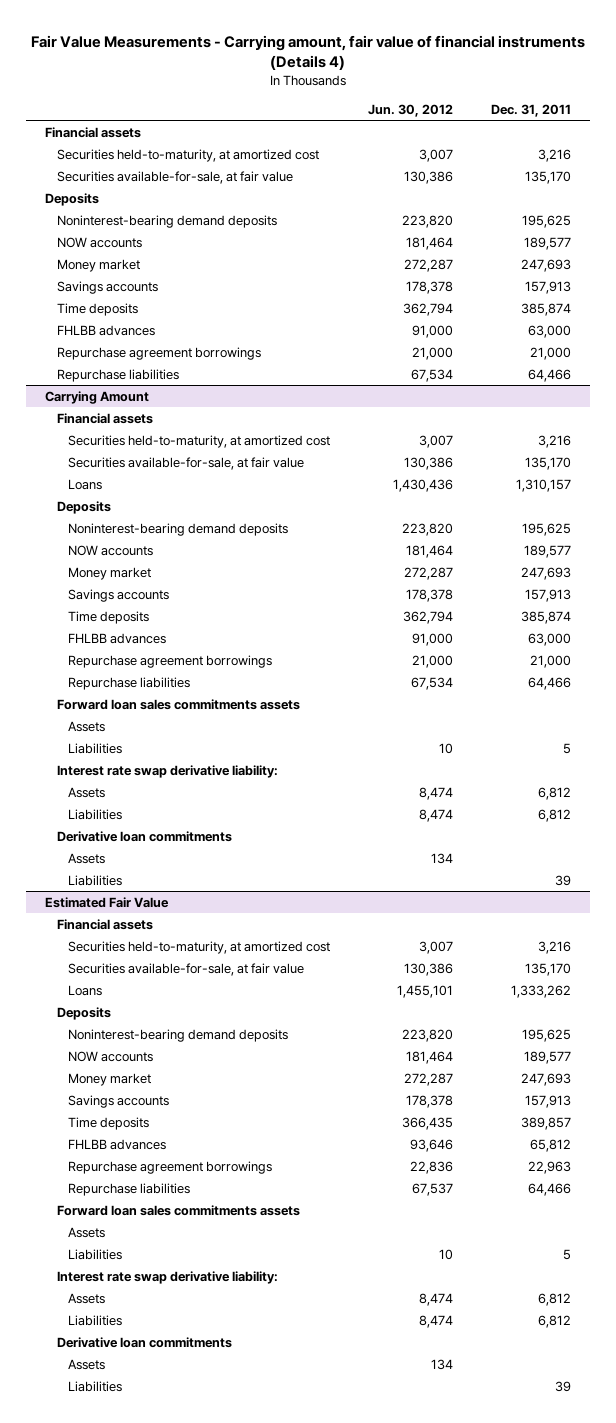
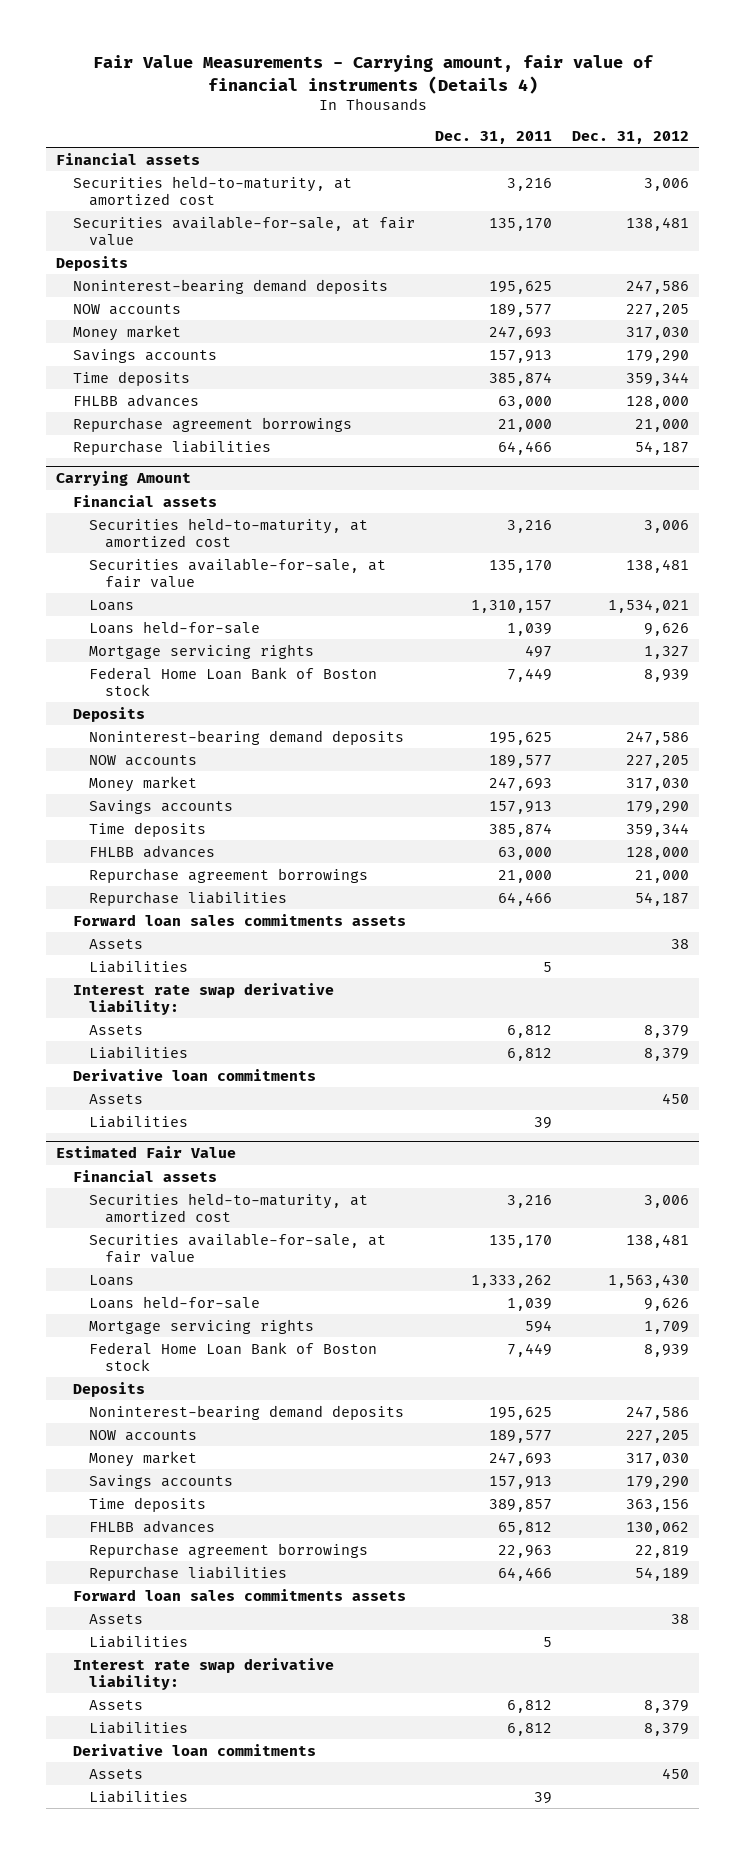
- | Jun. 30, 2012 | Dec. 31, 2011
+ | Dec. 31, 2011 | Dec. 31, 2012
@ Carrying Amount
+ Loans held-for-sale | 1,039 | 9,626
+ Mortgage servicing rights | 497 | 1,327
+ Federal Home Loan Bank of Boston stock | 7,449 | 8,939
@ Estimated Fair Value
+ Loans held-for-sale | 1,039 | 9,626
+ Mortgage servicing rights | 594 | 1,709
+ Federal Home Loan Bank of Boston stock | 7,449 | 8,939

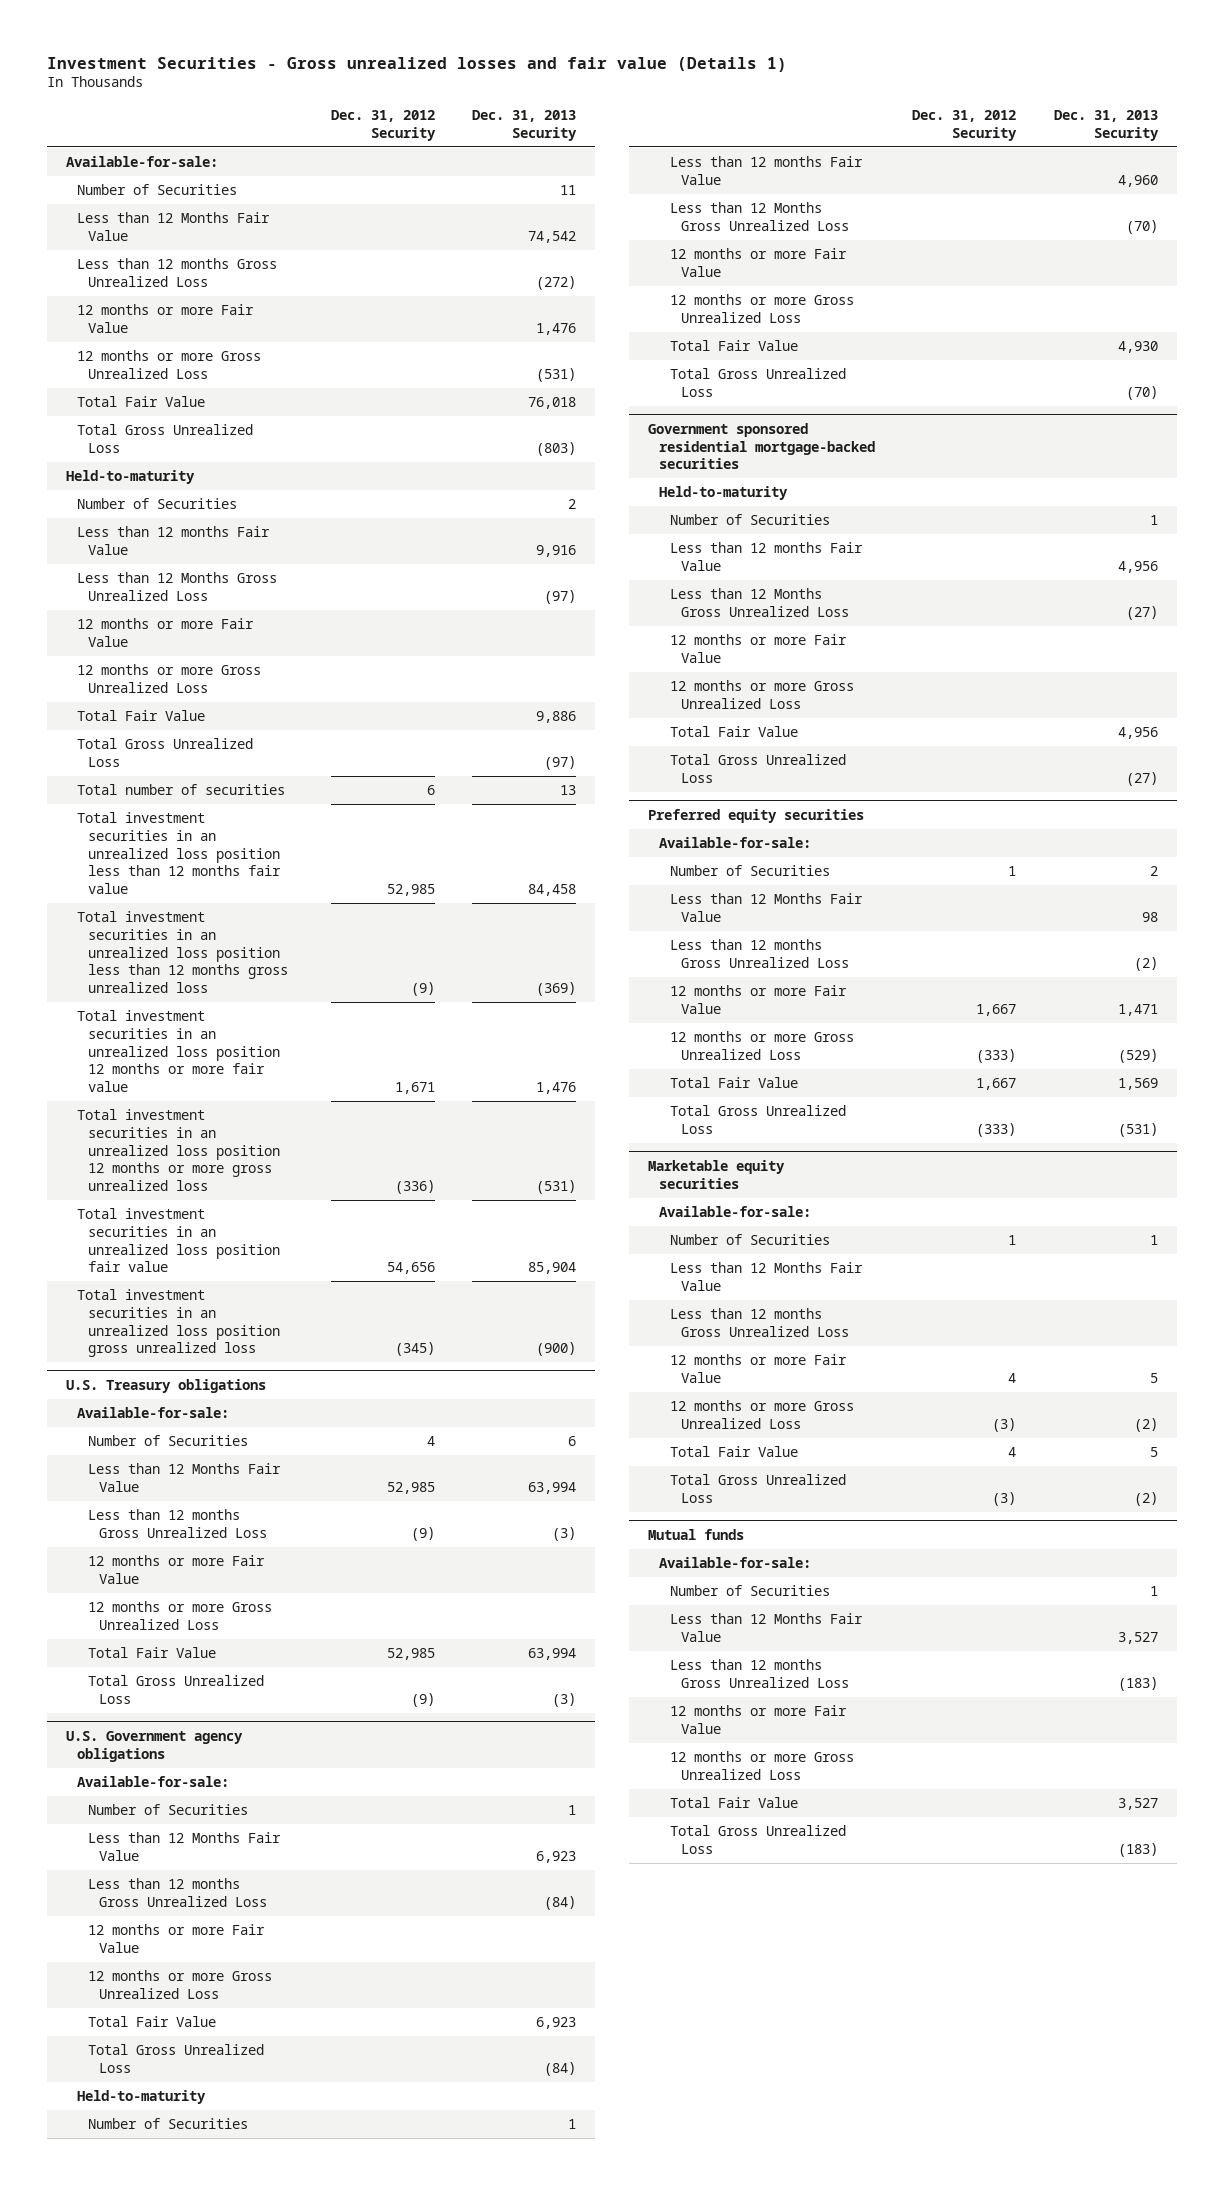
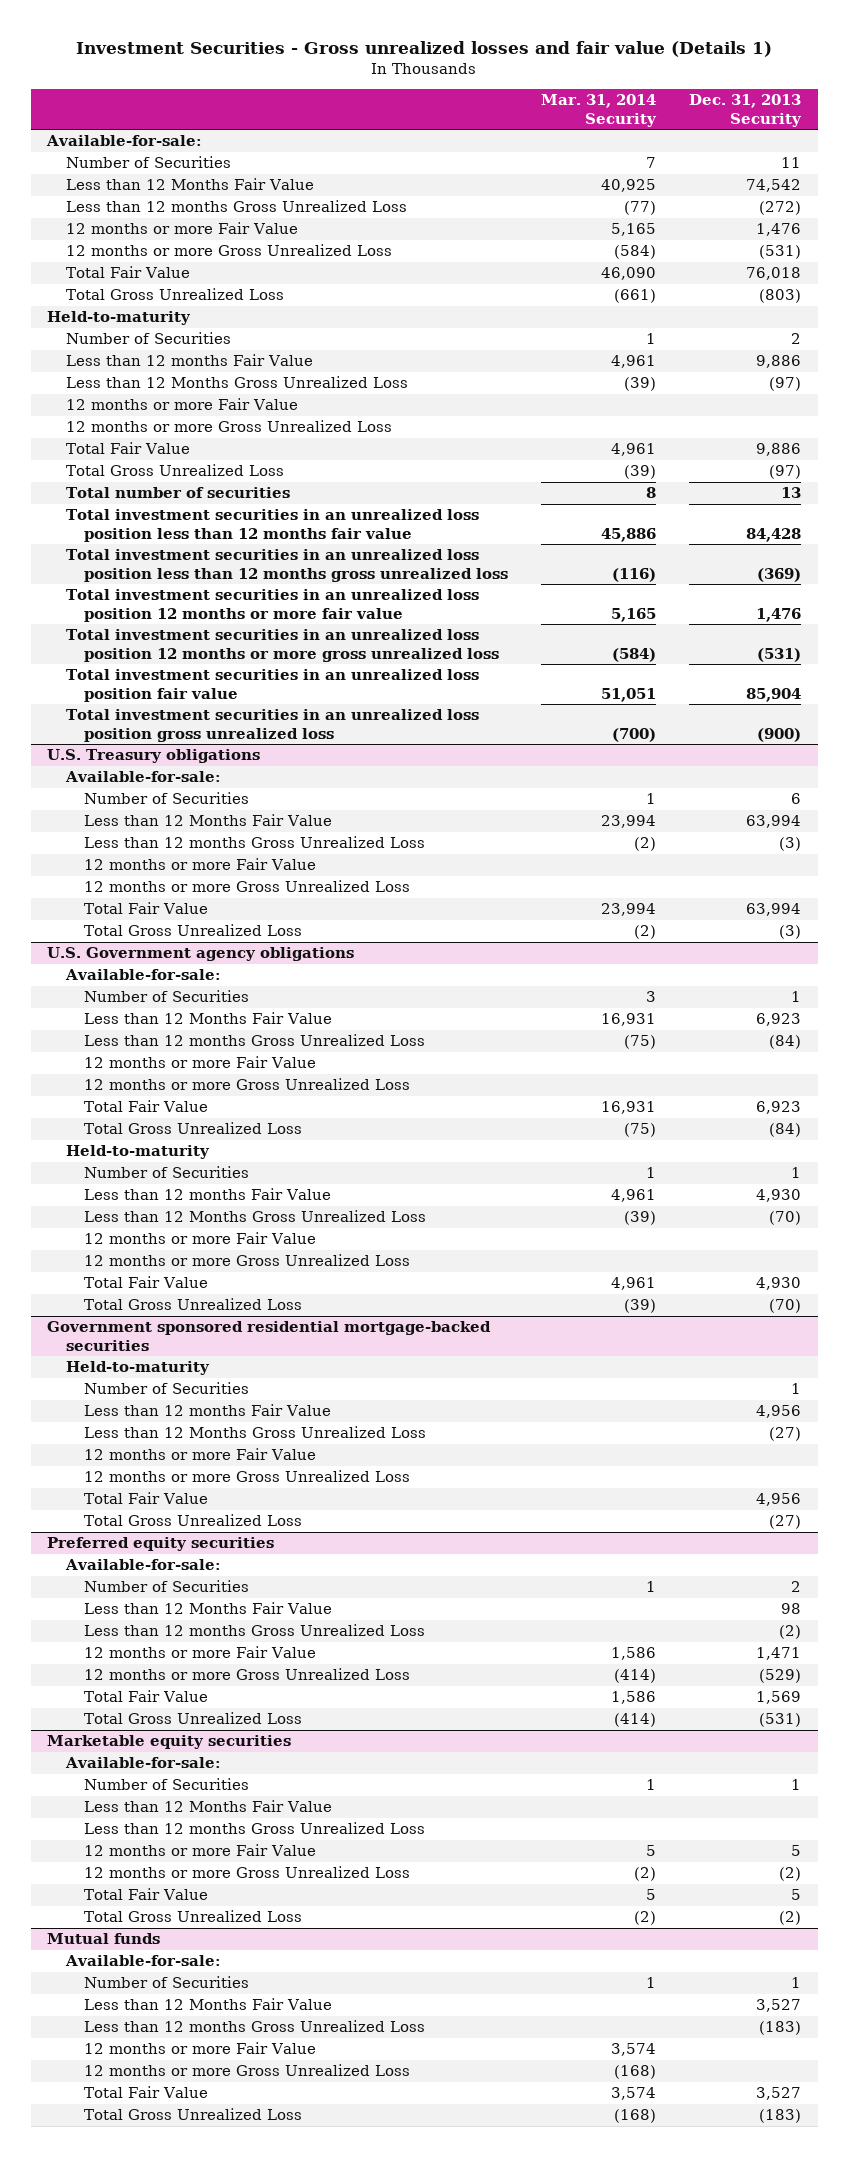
- | Dec. 31, 2012 Security | Dec. 31, 2013 Security
+ | Mar. 31, 2014 Security | Dec. 31, 2013 Security
- Less than 12 months Fair Value | | 9,916
+ Less than 12 months Fair Value | 4,961 | 9,886
- Total investment securities in an unrealized loss position less than 12 months fair value | 52,985 | 84,458
+ Total investment securities in an unrealized loss position less than 12 months fair value | 45,886 | 84,428
@ U.S. Government agency obligations
- Less than 12 months Fair Value | | 4,960
+ Less than 12 months Fair Value | 4,961 | 4,930

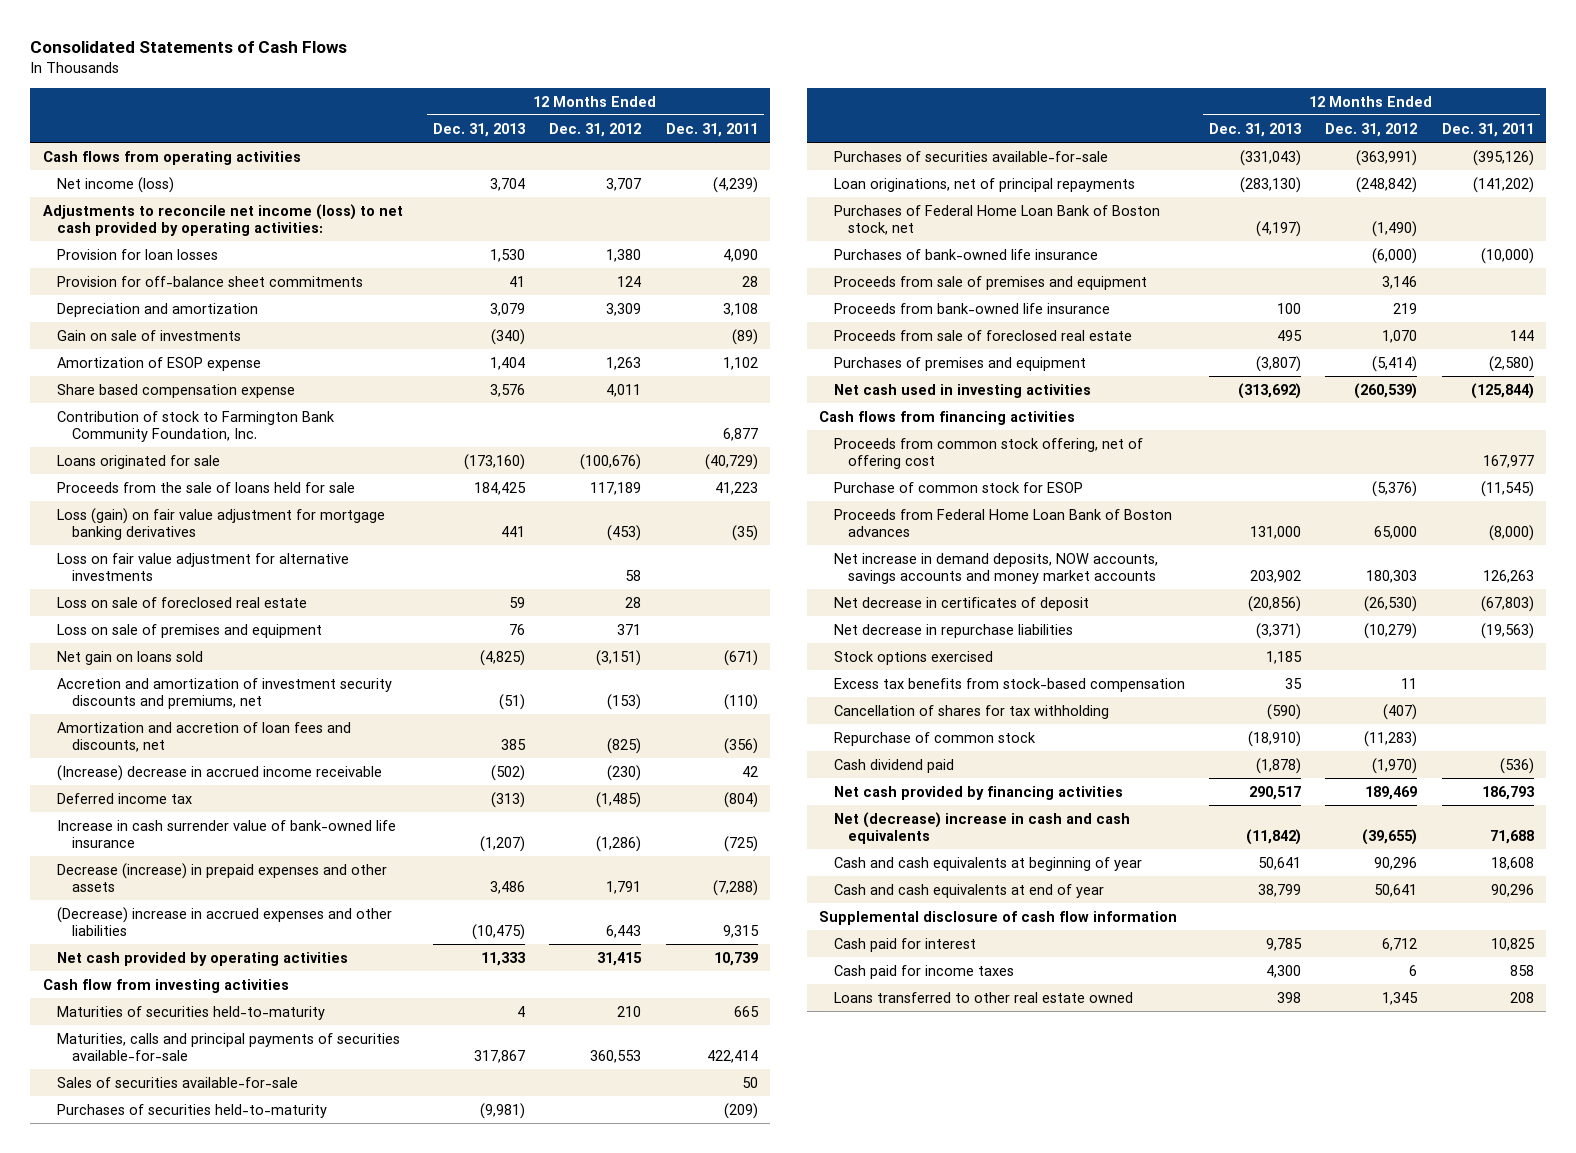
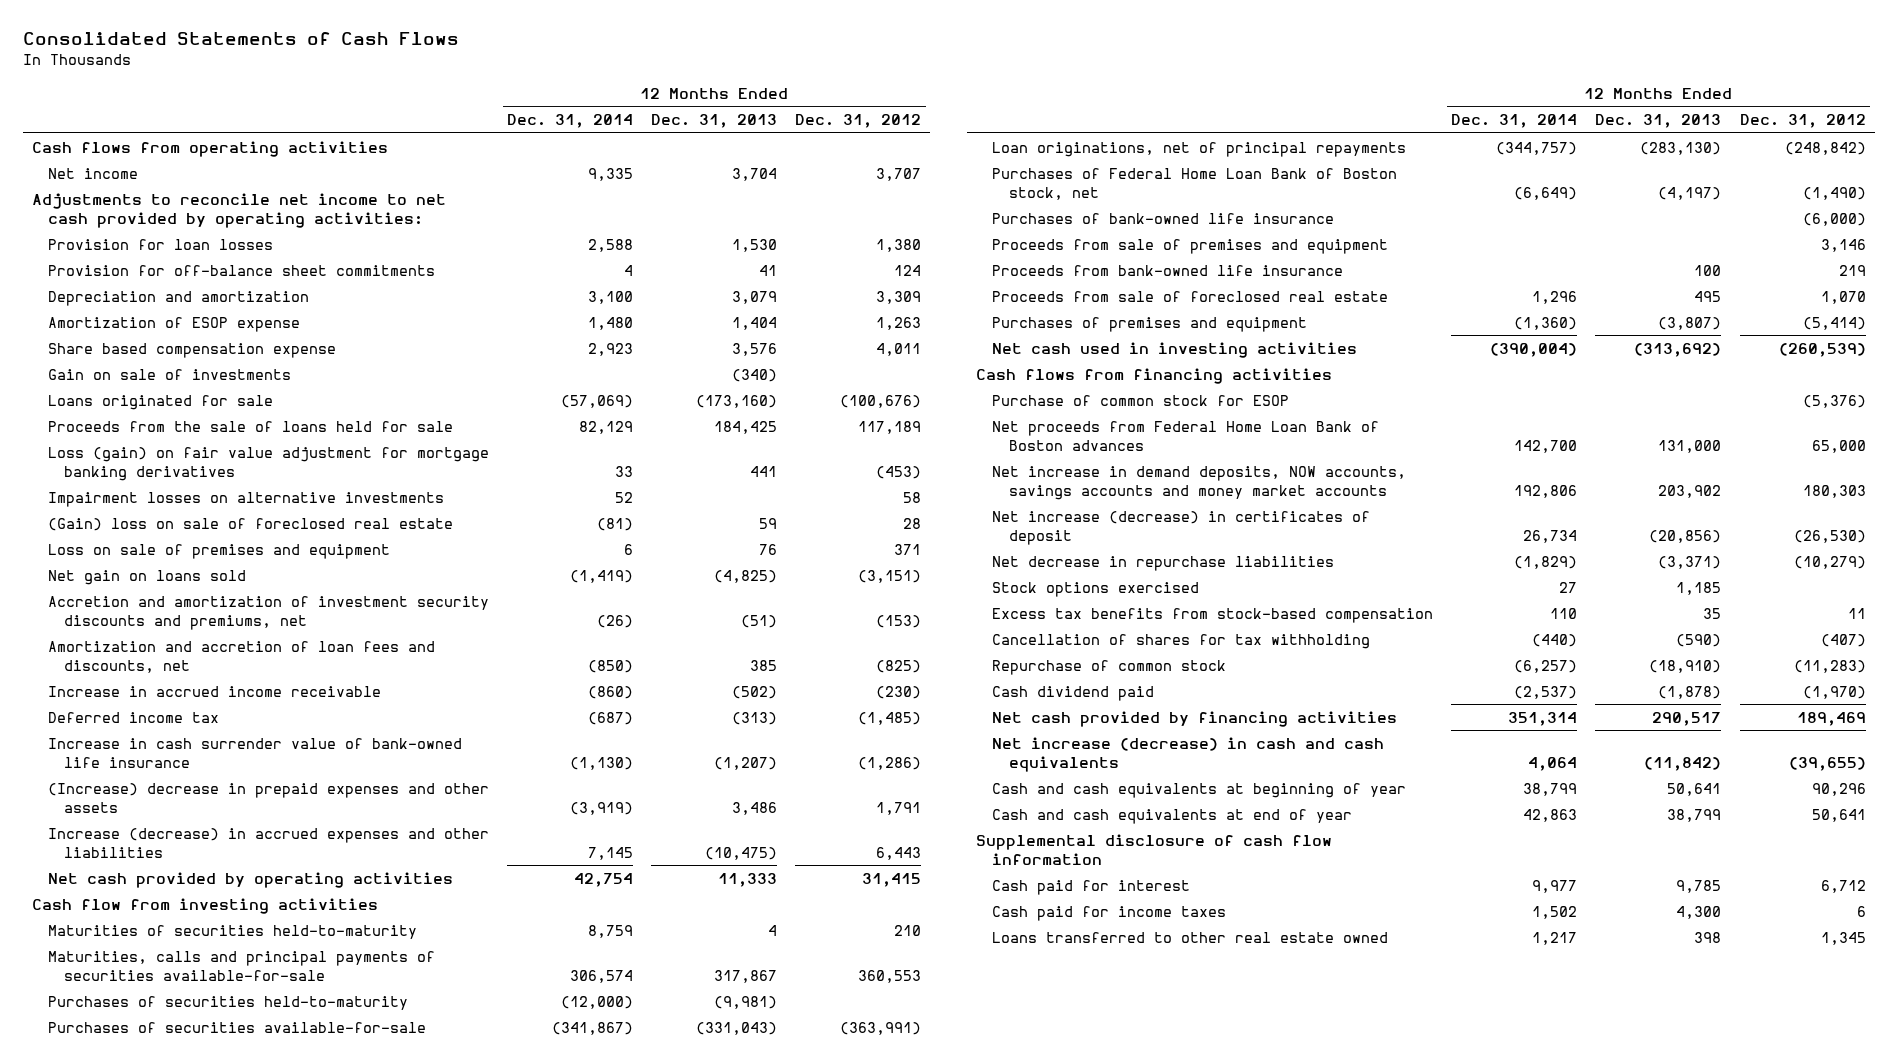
- | 12 Months Ended Dec. 31, 2013 | 12 Months Ended Dec. 31, 2012 | 12 Months Ended Dec. 31, 2011
+ | 12 Months Ended Dec. 31, 2014 | 12 Months Ended Dec. 31, 2013 | 12 Months Ended Dec. 31, 2012
- Net income (loss) | 3,704 | 3,707 | (4,239)
- Adjustments to reconcile net income (loss) to net cash provided by operating activities:
+ Net income | 9,335 | 3,704 | 3,707
+ Adjustments to reconcile net income to net cash provided by operating activities:
- Contribution of stock to Farmington Bank Community Foundation, Inc. | | | 6,877
moved down: Gain on sale of investments | | (340) |
- Loss on fair value adjustment for alternative investments | | 58 |
- Loss on sale of foreclosed real estate | 59 | 28 |
+ Impairment losses on alternative investments | 52 | | 58
+ (Gain) loss on sale of foreclosed real estate | (81) | 59 | 28
- (Increase) decrease in accrued income receivable | (502) | (230) | 42
+ Increase in accrued income receivable | (860) | (502) | (230)
- Decrease (increase) in prepaid expenses and other assets | 3,486 | 1,791 | (7,288)
- (Decrease) increase in accrued expenses and other liabilities | (10,475) | 6,443 | 9,315
+ (Increase) decrease in prepaid expenses and other assets | (3,919) | 3,486 | 1,791
+ Increase (decrease) in accrued expenses and other liabilities | 7,145 | (10,475) | 6,443
- Sales of securities available-for-sale | | | 50
- Proceeds from common stock offering, net of offering cost | | | 167,977
- Proceeds from Federal Home Loan Bank of Boston advances | 131,000 | 65,000 | (8,000)
+ Net proceeds from Federal Home Loan Bank of Boston advances | 142,700 | 131,000 | 65,000
- Net decrease in certificates of deposit | (20,856) | (26,530) | (67,803)
+ Net increase (decrease) in certificates of deposit | 26,734 | (20,856) | (26,530)
- Net (decrease) increase in cash and cash equivalents | (11,842) | (39,655) | 71,688
+ Net increase (decrease) in cash and cash equivalents | 4,064 | (11,842) | (39,655)

